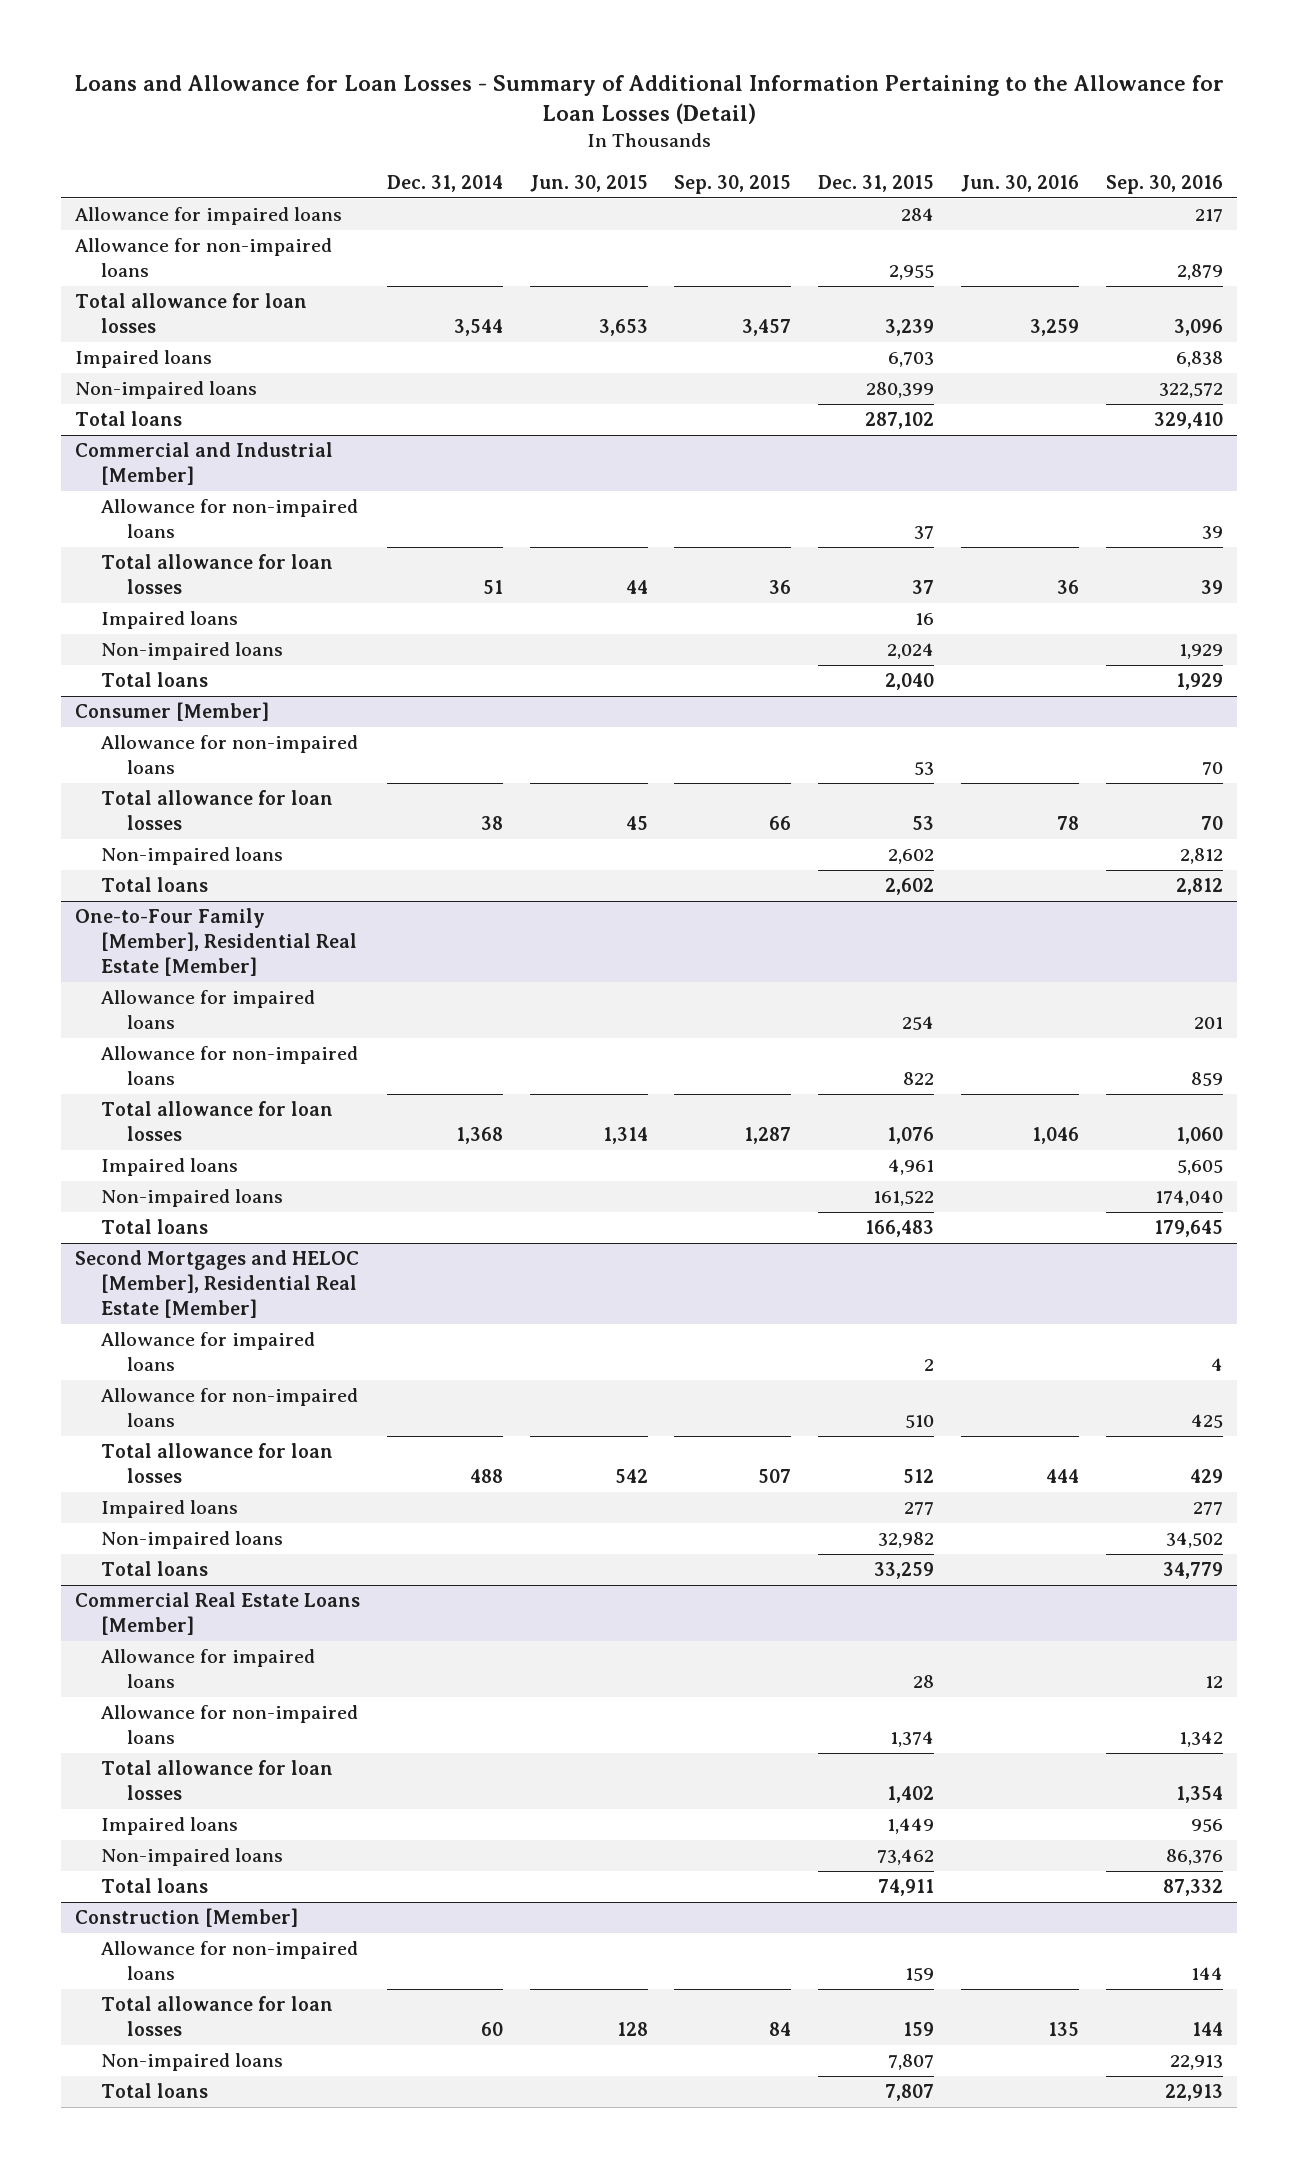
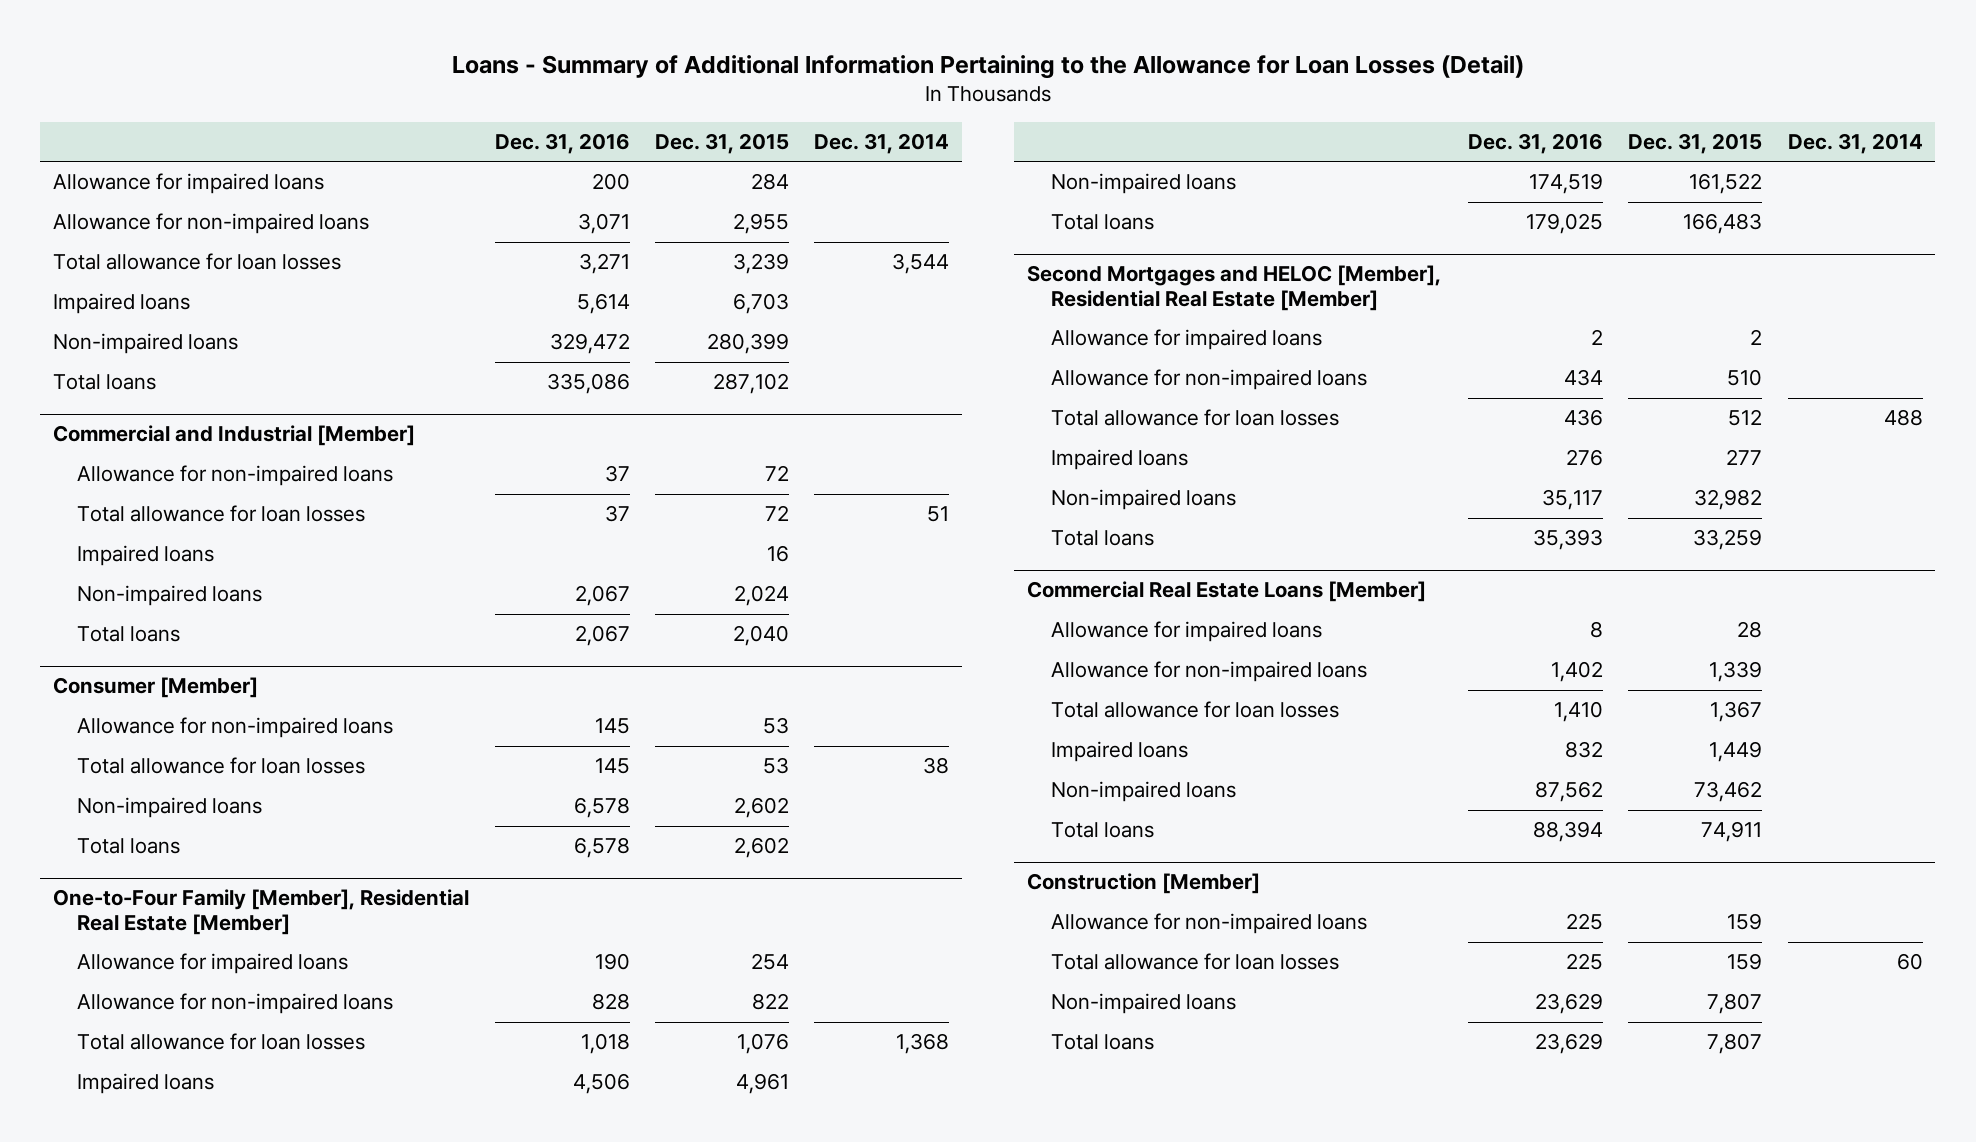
- Loans and Allowance for Loan Losses - Summary of Additional Information Pertaining to the Allowance for Loan Losses (Detail)
+ Loans - Summary of Additional Information Pertaining to the Allowance for Loan Losses (Detail)
- | Dec. 31, 2014 | Jun. 30, 2015 | Sep. 30, 2015 | Dec. 31, 2015 | Jun. 30, 2016 | Sep. 30, 2016
+ | Dec. 31, 2016 | Dec. 31, 2015 | Dec. 31, 2014
@ Commercial and Industrial [Member]
- Allowance for non-impaired loans | | | | 37 | | 39
- Total allowance for loan losses | 51 | 44 | 36 | 37 | 36 | 39
+ Allowance for non-impaired loans | 37 | 72 |
+ Total allowance for loan losses | 37 | 72 | 51
@ Commercial Real Estate Loans [Member]
- Allowance for non-impaired loans | | | | 1,374 | | 1,342
- Total allowance for loan losses | | | | 1,402 | | 1,354
+ Allowance for non-impaired loans | 1,402 | 1,339 |
+ Total allowance for loan losses | 1,410 | 1,367 |

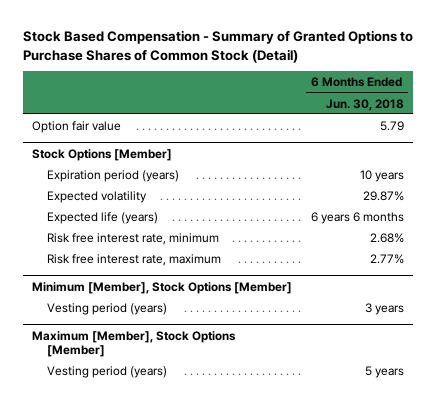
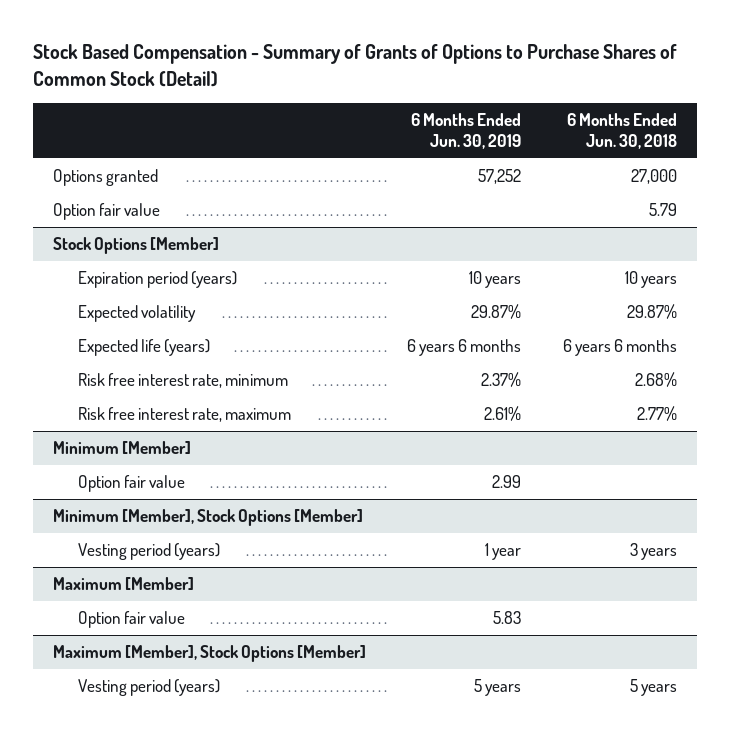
- Stock Based Compensation - Summary of Granted Options to Purchase Shares of Common Stock (Detail)
+ Stock Based Compensation - Summary of Grants of Options to Purchase Shares of Common Stock (Detail)
- | 6 Months Ended Jun. 30, 2018
+ | 6 Months Ended Jun. 30, 2019 | 6 Months Ended Jun. 30, 2018
+ Options granted | 57,252 | 27,000
+ Minimum [Member]
+ Option fair value | 2.99 |
+ Maximum [Member]
+ Option fair value | 5.83 |

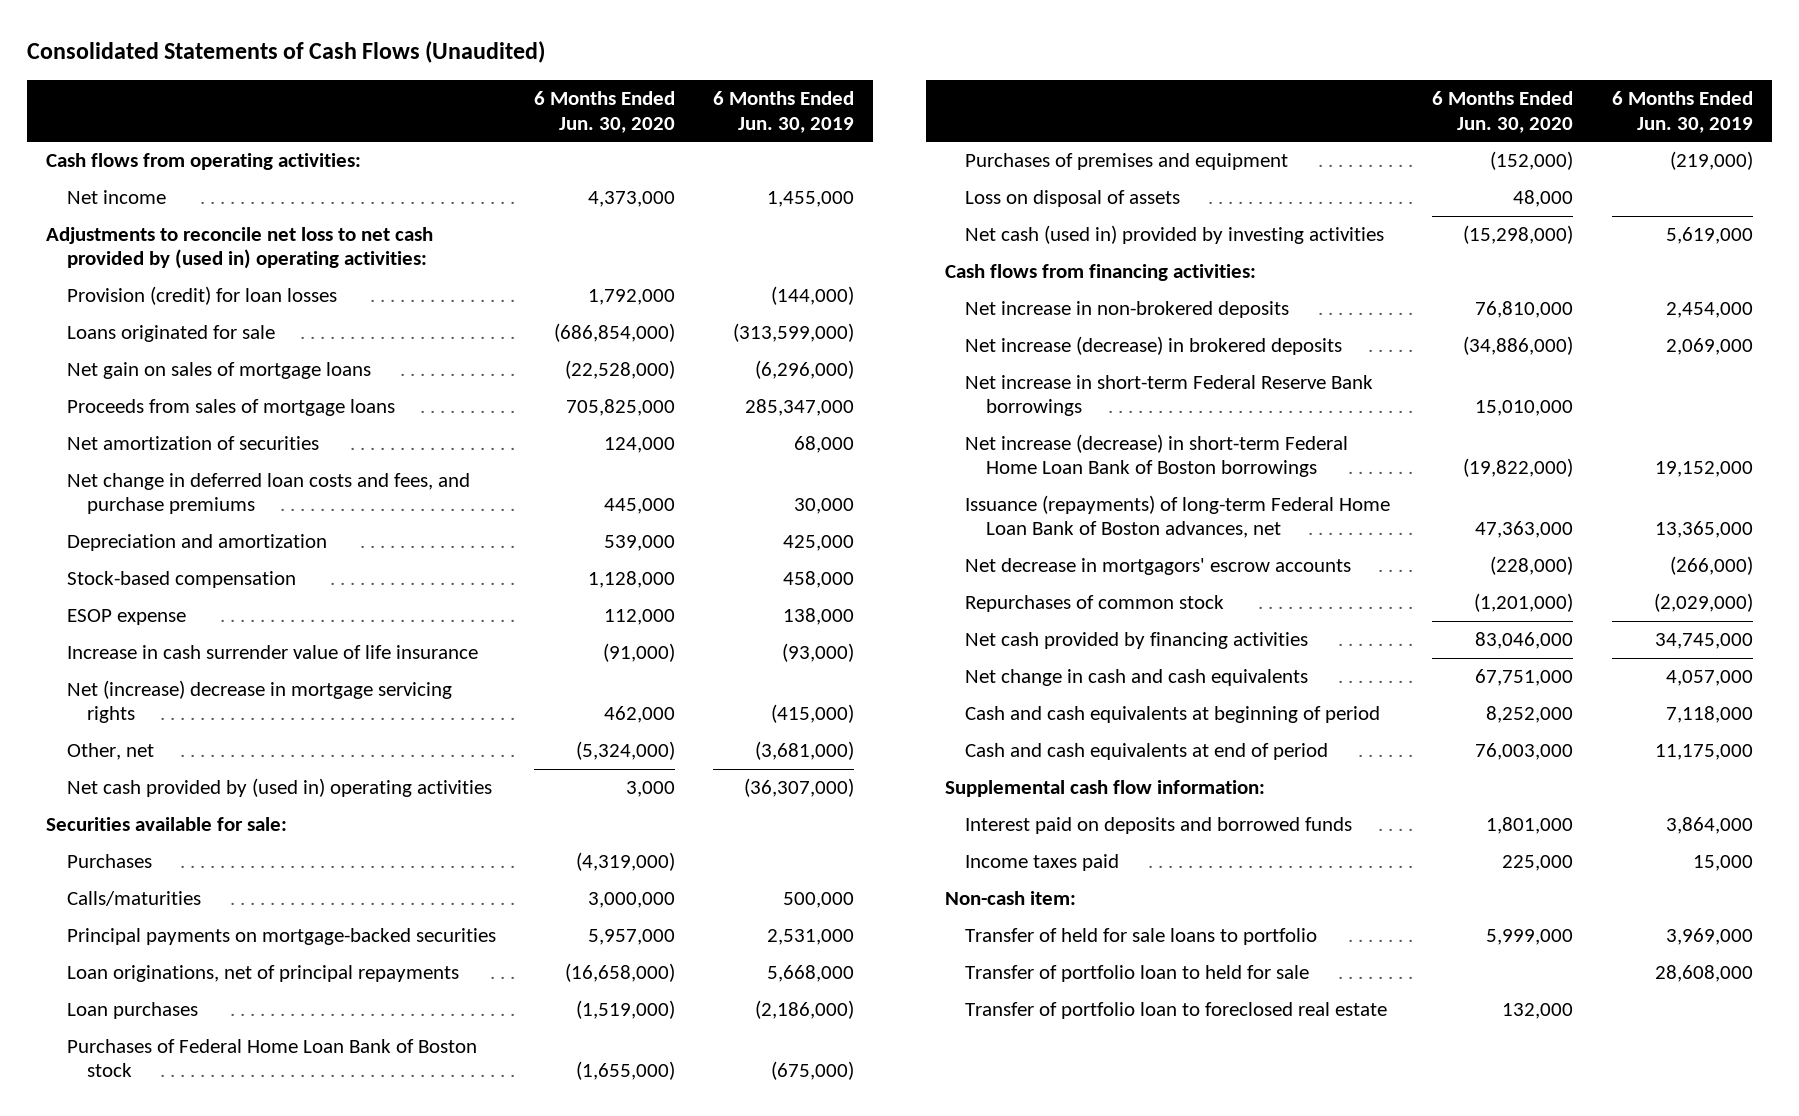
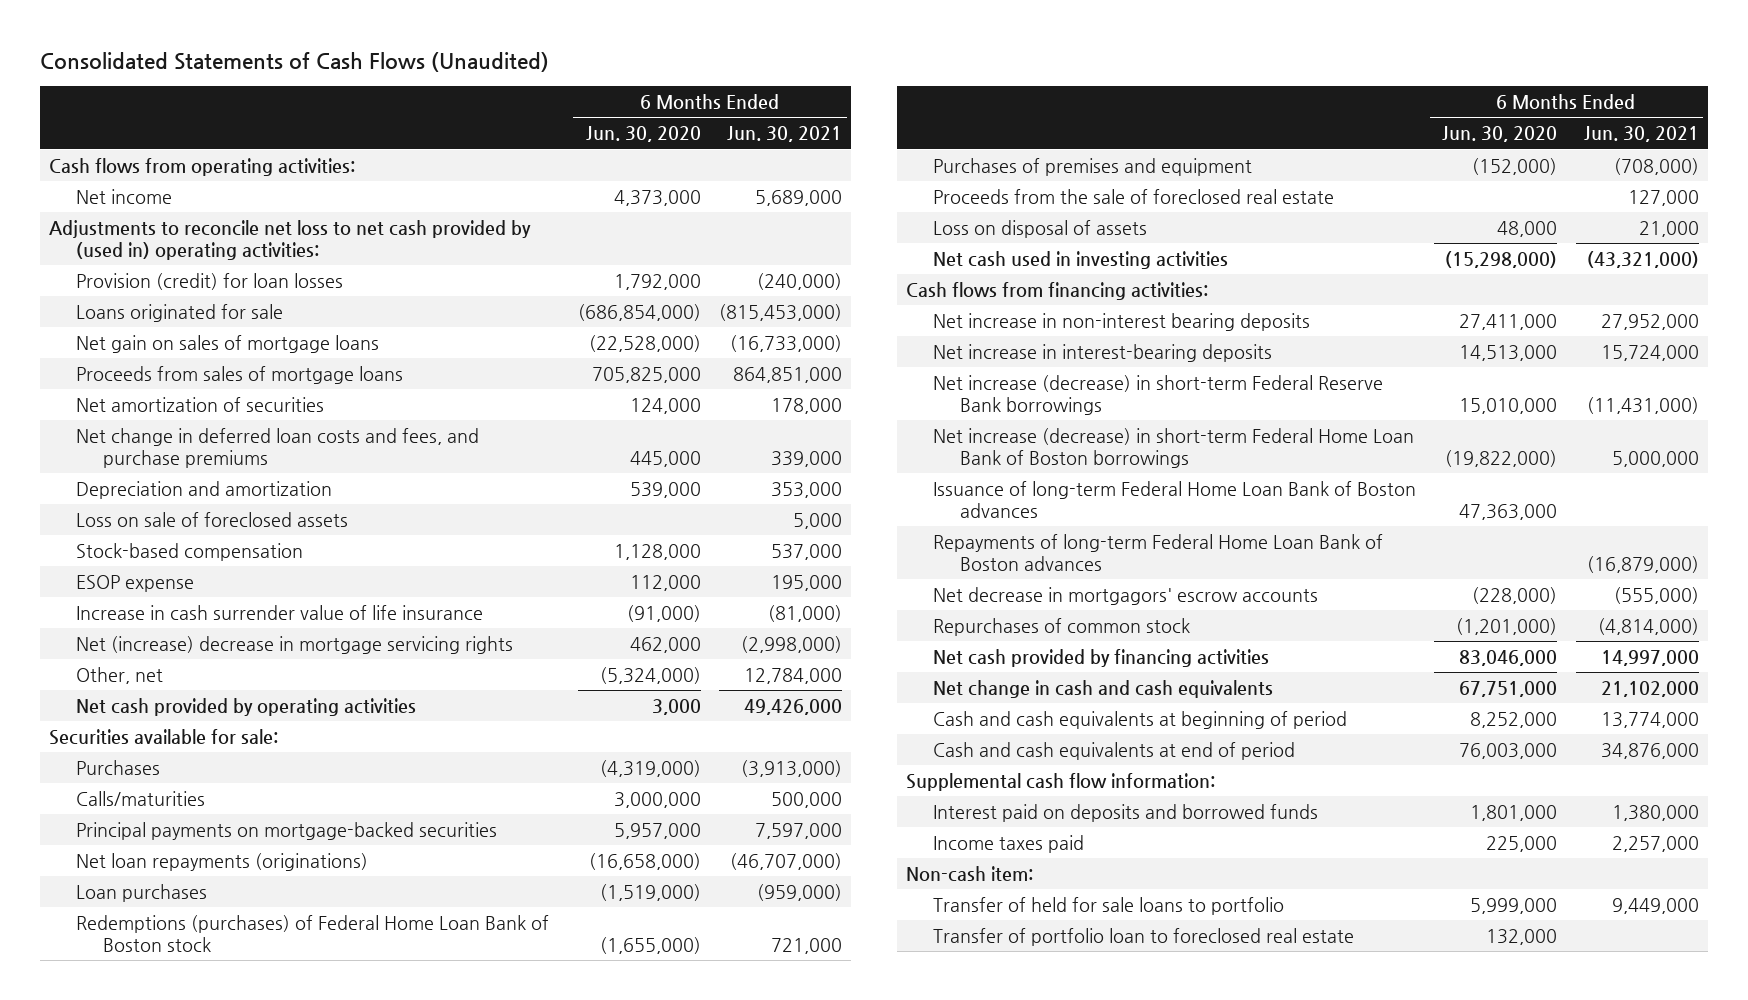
- | 6 Months Ended Jun. 30, 2020 | 6 Months Ended Jun. 30, 2019
+ | 6 Months Ended Jun. 30, 2020 | 6 Months Ended Jun. 30, 2021
+ Loss on sale of foreclosed assets | | 5,000
- Net cash provided by (used in) operating activities | 3,000 | (36,307,000)
+ Net cash provided by operating activities | 3,000 | 49,426,000
- Loan originations, net of principal repayments | (16,658,000) | 5,668,000
+ Net loan repayments (originations) | (16,658,000) | (46,707,000)
- Purchases of Federal Home Loan Bank of Boston stock | (1,655,000) | (675,000)
+ Redemptions (purchases) of Federal Home Loan Bank of Boston stock | (1,655,000) | 721,000
+ Proceeds from the sale of foreclosed real estate | | 127,000
- Net cash (used in) provided by investing activities | (15,298,000) | 5,619,000
+ Net cash used in investing activities | (15,298,000) | (43,321,000)
- Net increase in non-brokered deposits | 76,810,000 | 2,454,000
- Net increase (decrease) in brokered deposits | (34,886,000) | 2,069,000
- Net increase in short-term Federal Reserve Bank borrowings | 15,010,000 |
+ Net increase in non-interest bearing deposits | 27,411,000 | 27,952,000
+ Net increase in interest-bearing deposits | 14,513,000 | 15,724,000
+ Net increase (decrease) in short-term Federal Reserve Bank borrowings | 15,010,000 | (11,431,000)
- Issuance (repayments) of long-term Federal Home Loan Bank of Boston advances, net | 47,363,000 | 13,365,000
+ Issuance of long-term Federal Home Loan Bank of Boston advances | 47,363,000 |
+ Repayments of long-term Federal Home Loan Bank of Boston advances | | (16,879,000)
- Transfer of portfolio loan to held for sale | | 28,608,000

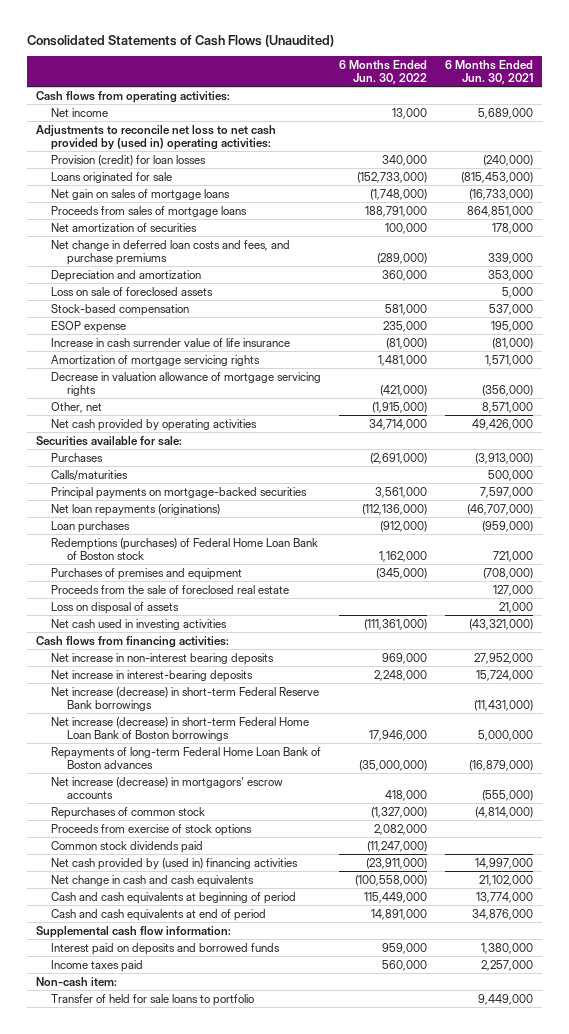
- | 6 Months Ended Jun. 30, 2020 | 6 Months Ended Jun. 30, 2021
+ | 6 Months Ended Jun. 30, 2022 | 6 Months Ended Jun. 30, 2021
- Net (increase) decrease in mortgage servicing rights | 462,000 | (2,998,000)
- Other, net | (5,324,000) | 12,784,000
+ Amortization of mortgage servicing rights | 1,481,000 | 1,571,000
+ Decrease in valuation allowance of mortgage servicing rights | (421,000) | (356,000)
+ Other, net | (1,915,000) | 8,571,000
- Issuance of long-term Federal Home Loan Bank of Boston advances | 47,363,000 |
- Net decrease in mortgagors' escrow accounts | (228,000) | (555,000)
+ Net increase (decrease) in mortgagors' escrow accounts | 418,000 | (555,000)
- Net cash provided by financing activities | 83,046,000 | 14,997,000
+ Proceeds from exercise of stock options | 2,082,000 |
+ Common stock dividends paid | (11,247,000) |
+ Net cash provided by (used in) financing activities | (23,911,000) | 14,997,000
- Transfer of portfolio loan to foreclosed real estate | 132,000 |

